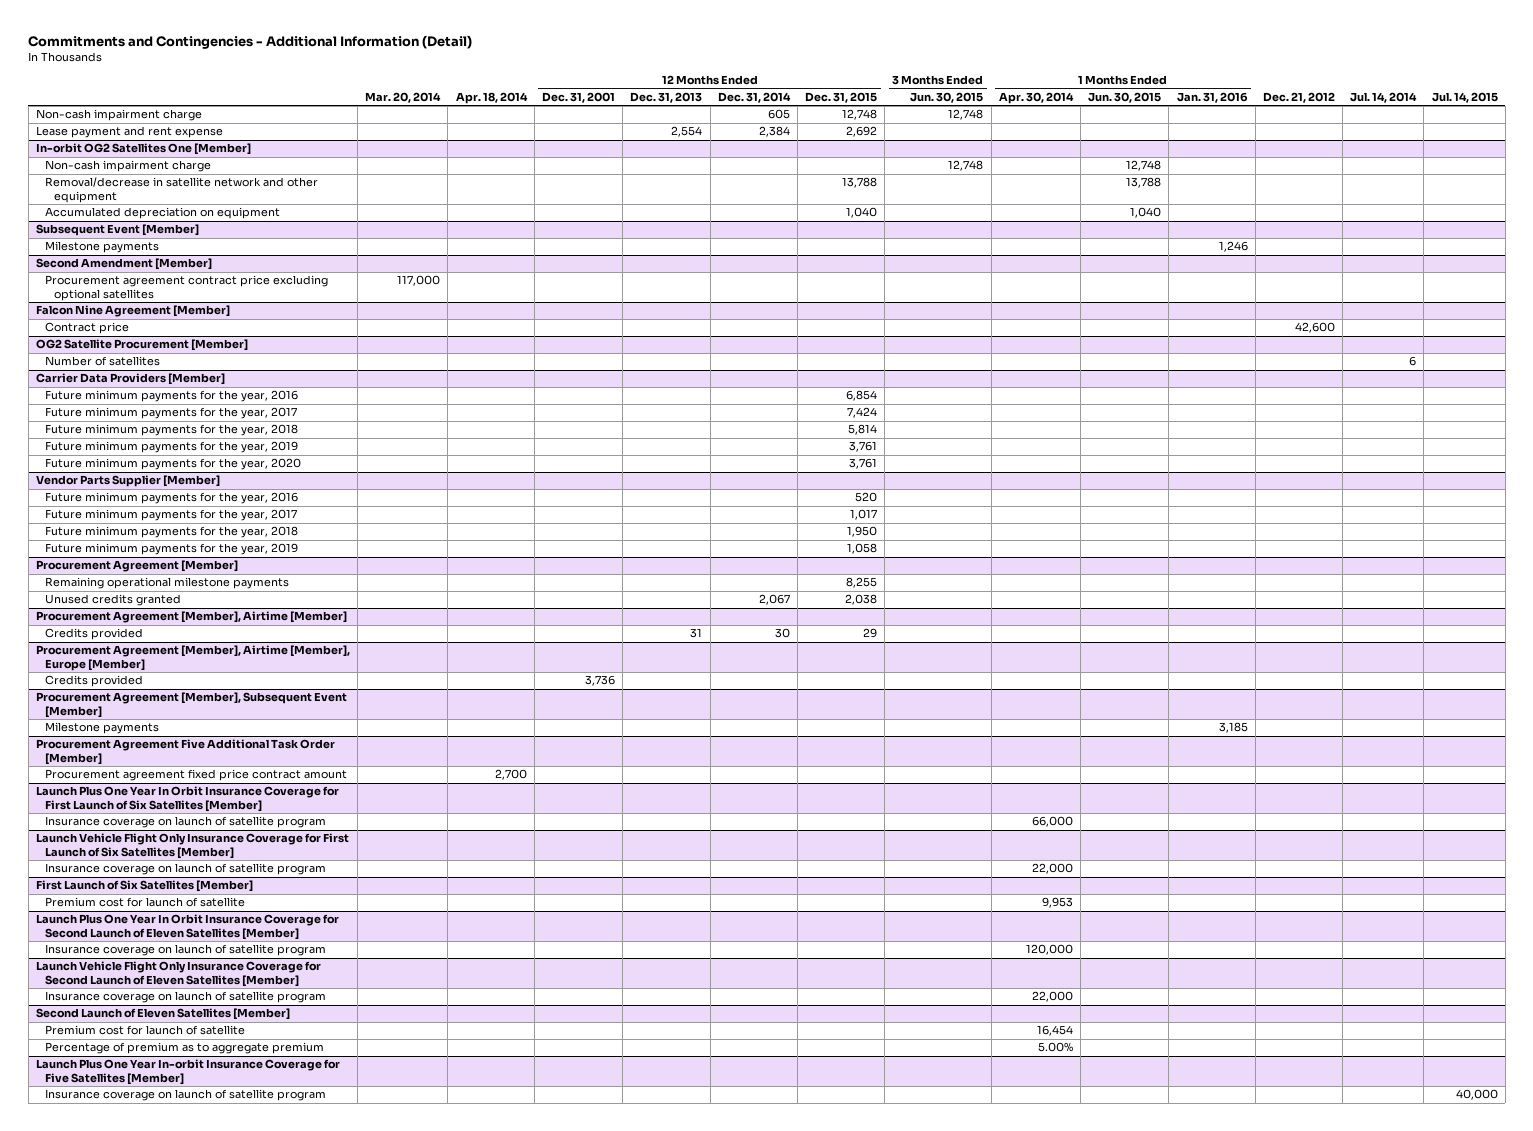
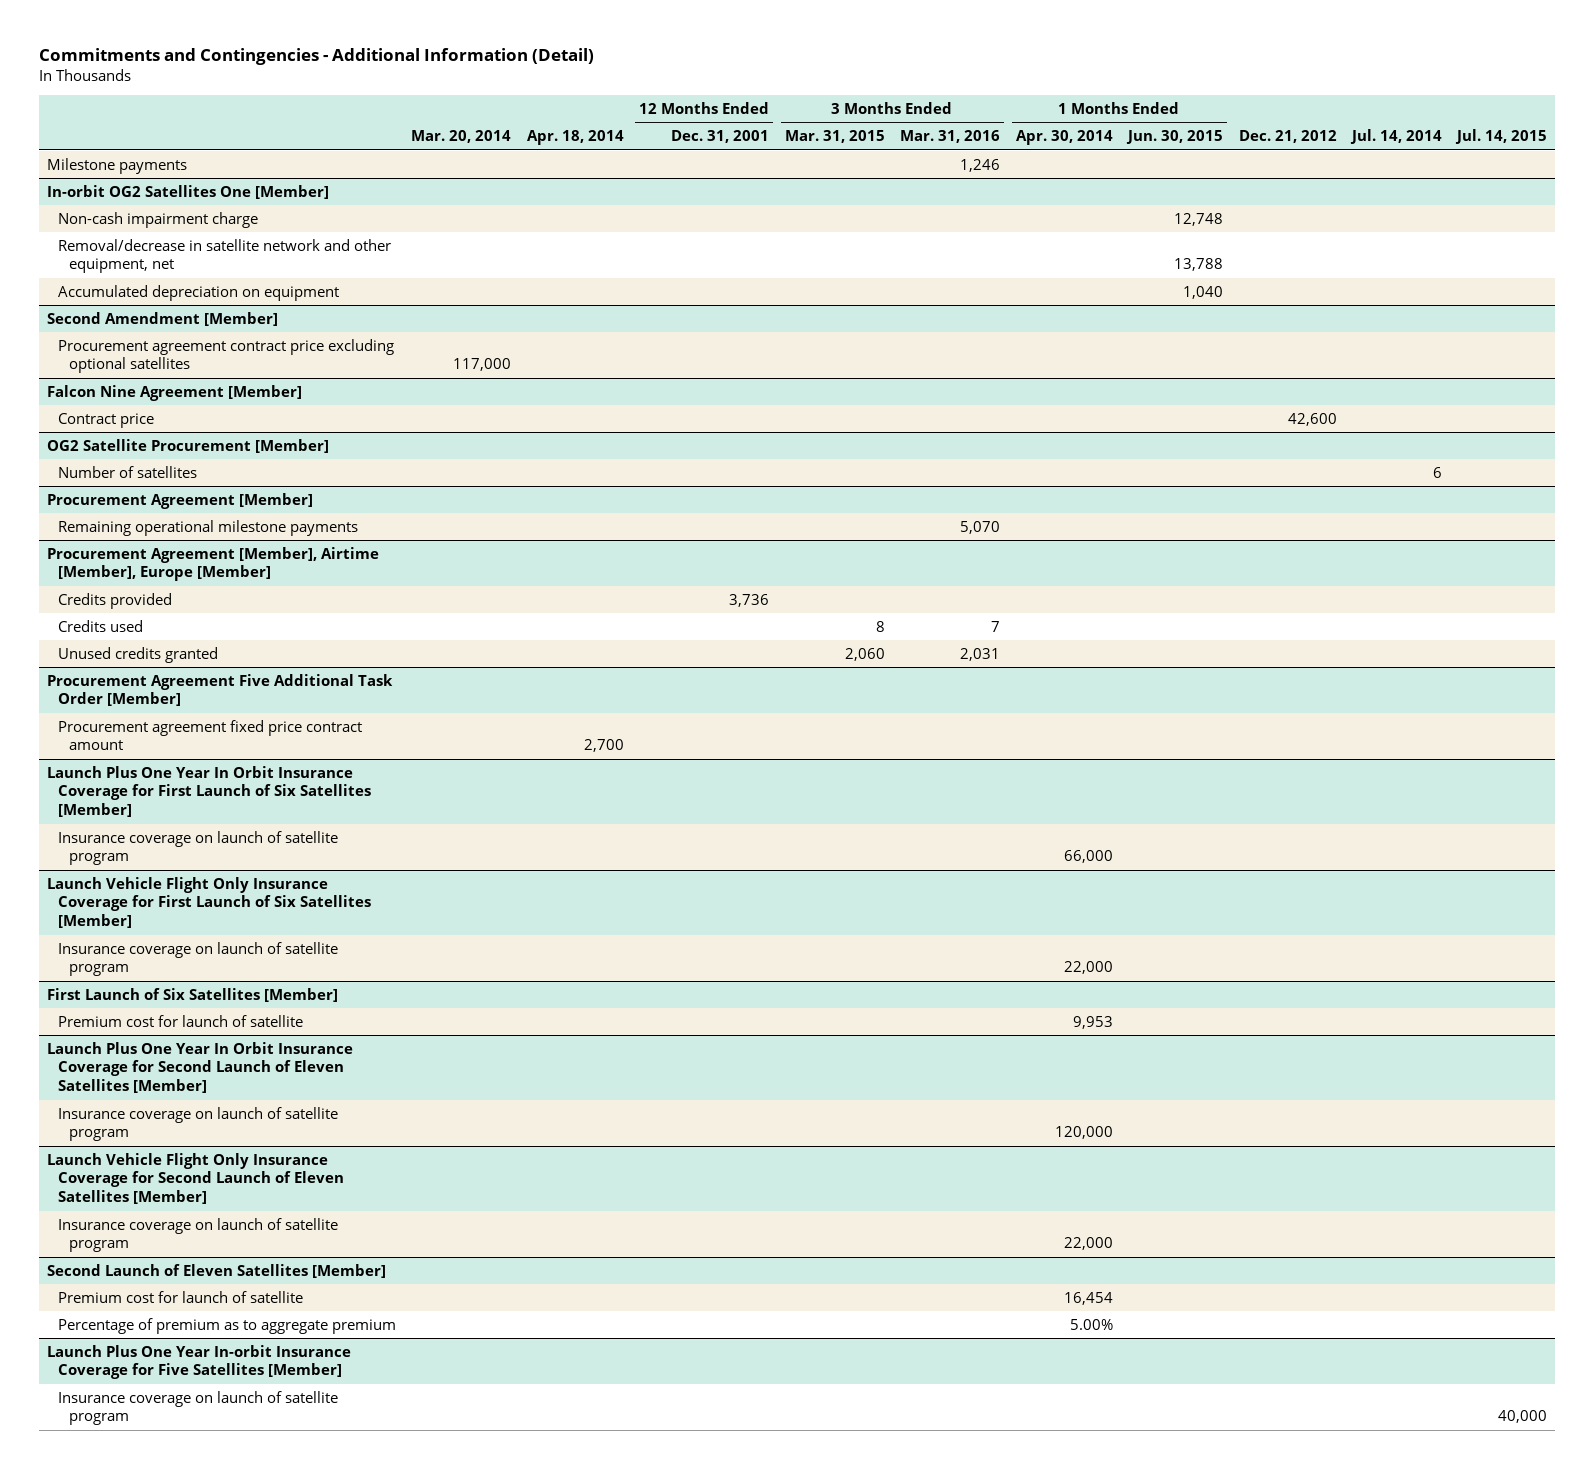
- | Mar. 20, 2014 | Apr. 18, 2014 | 12 Months Ended Dec. 31, 2001 | 12 Months Ended Dec. 31, 2013 | 12 Months Ended Dec. 31, 2014 | 12 Months Ended Dec. 31, 2015 | 3 Months Ended Jun. 30, 2015 | 1 Months Ended Apr. 30, 2014 | 1 Months Ended Jun. 30, 2015 | 1 Months Ended Jan. 31, 2016 | Dec. 21, 2012 | Jul. 14, 2014 | Jul. 14, 2015
+ | Mar. 20, 2014 | Apr. 18, 2014 | 12 Months Ended Dec. 31, 2001 | 3 Months Ended Mar. 31, 2015 | 3 Months Ended Mar. 31, 2016 | 1 Months Ended Apr. 30, 2014 | 1 Months Ended Jun. 30, 2015 | Dec. 21, 2012 | Jul. 14, 2014 | Jul. 14, 2015
- Non-cash impairment charge | | | | | 605 | 12,748 | 12,748 | | | | | |
- Lease payment and rent expense | | | | 2,554 | 2,384 | 2,692 | | | | | | |
+ Milestone payments | | | | | 1,246 | | | | |
@ In-orbit OG2 Satellites One [Member]
- Removal/decrease in satellite network and other equipment | | | | | | 13,788 | | | 13,788 | | | |
+ Removal/decrease in satellite network and other equipment, net | | | | | | | 13,788 | | |
- Subsequent Event [Member]
- Milestone payments | | | | | | | | | | 1,246 | | |
- Carrier Data Providers [Member]
- Future minimum payments for the year, 2016 | | | | | | 6,854 | | | | | | |
- Future minimum payments for the year, 2017 | | | | | | 7,424 | | | | | | |
- Future minimum payments for the year, 2018 | | | | | | 5,814 | | | | | | |
- Future minimum payments for the year, 2019 | | | | | | 3,761 | | | | | | |
- Future minimum payments for the year, 2020 | | | | | | 3,761 | | | | | | |
- Vendor Parts Supplier [Member]
- Future minimum payments for the year, 2016 | | | | | | 520 | | | | | | |
- Future minimum payments for the year, 2017 | | | | | | 1,017 | | | | | | |
- Future minimum payments for the year, 2018 | | | | | | 1,950 | | | | | | |
- Future minimum payments for the year, 2019 | | | | | | 1,058 | | | | | | |
@ Procurement Agreement [Member]
- Unused credits granted | | | | | 2,067 | 2,038 | | | | | | |
- Procurement Agreement [Member], Airtime [Member]
- Credits provided | | | | 31 | 30 | 29 | | | | | | |
- Procurement Agreement [Member], Subsequent Event [Member]
- Milestone payments | | | | | | | | | | 3,185 | | |
@ Procurement Agreement [Member], Airtime [Member], Europe [Member]
+ Credits used | | | | 8 | 7 | | | | |
+ Unused credits granted | | | | 2,060 | 2,031 | | | | |

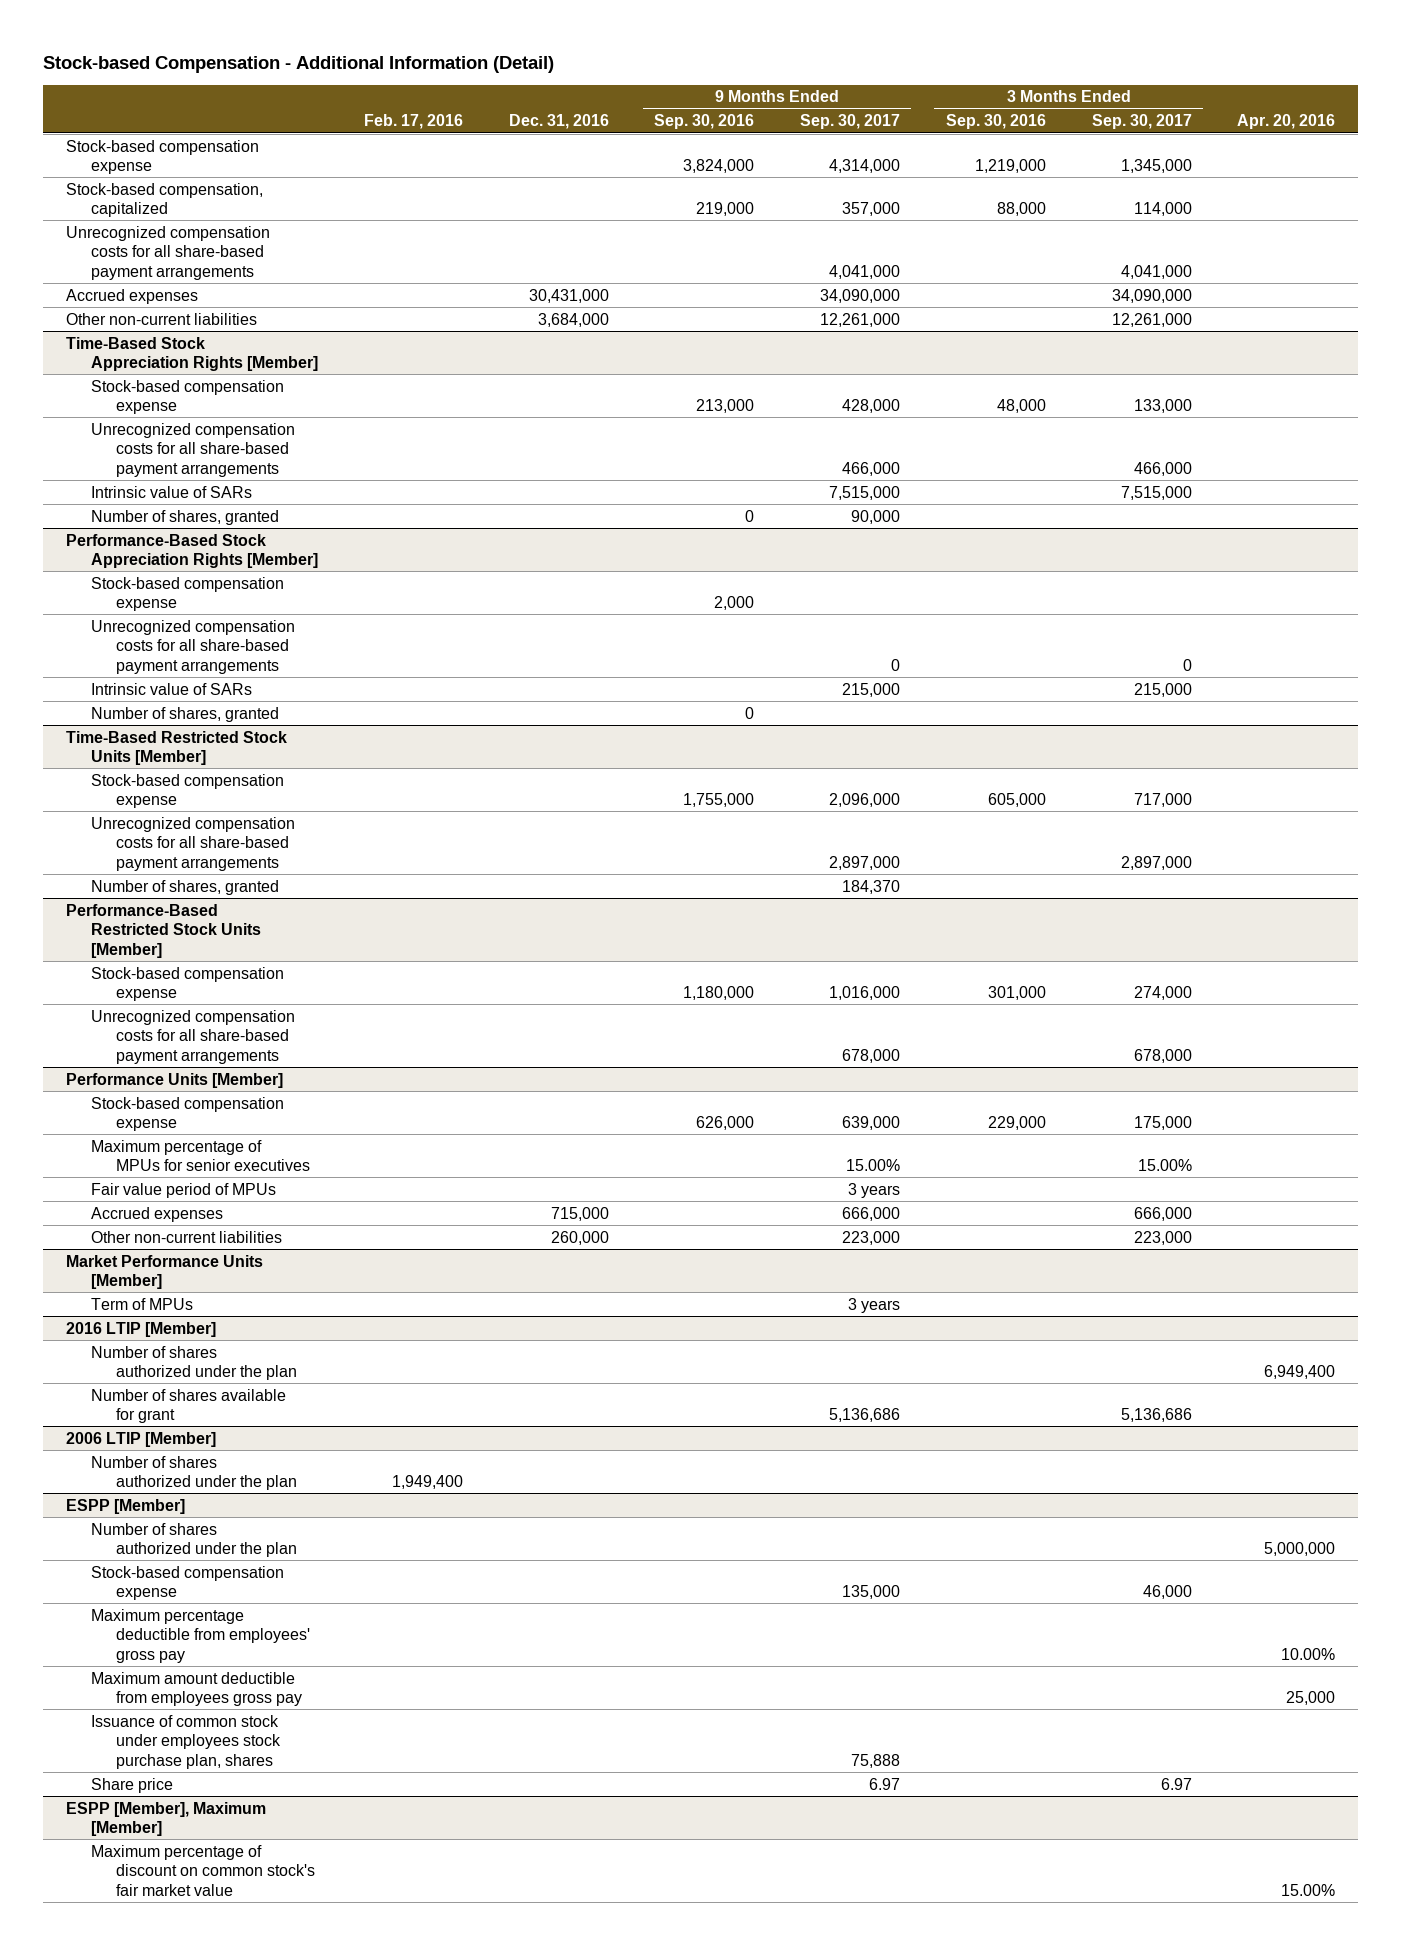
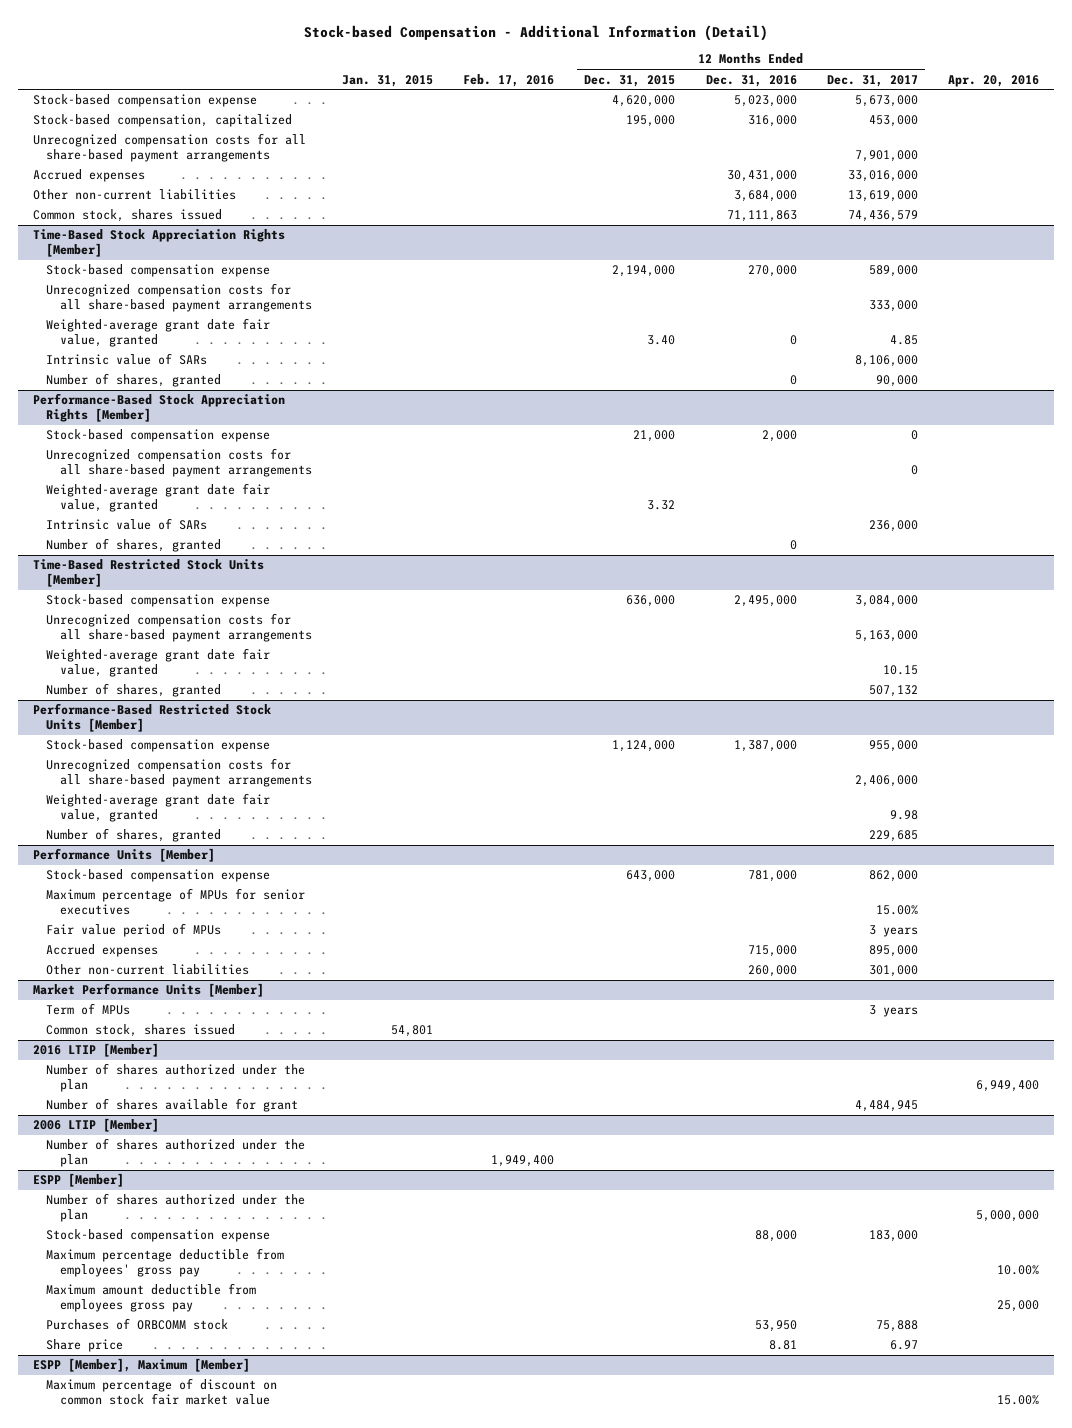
- | Feb. 17, 2016 | Dec. 31, 2016 | 9 Months Ended Sep. 30, 2016 | 9 Months Ended Sep. 30, 2017 | 3 Months Ended Sep. 30, 2016 | 3 Months Ended Sep. 30, 2017 | Apr. 20, 2016
+ | Jan. 31, 2015 | Feb. 17, 2016 | 12 Months Ended Dec. 31, 2015 | 12 Months Ended Dec. 31, 2016 | 12 Months Ended Dec. 31, 2017 | Apr. 20, 2016
+ Common stock, shares issued | | | | 71,111,863 | 74,436,579 |
@ Time-Based Stock Appreciation Rights [Member]
+ Weighted-average grant date fair value, granted | | | 3.40 | 0 | 4.85 |
@ Performance-Based Stock Appreciation Rights [Member]
+ Weighted-average grant date fair value, granted | | | 3.32 | | |
@ Time-Based Restricted Stock Units [Member]
+ Weighted-average grant date fair value, granted | | | | | 10.15 |
@ Performance-Based Restricted Stock Units [Member]
+ Weighted-average grant date fair value, granted | | | | | 9.98 |
+ Number of shares, granted | | | | | 229,685 |
@ Market Performance Units [Member]
+ Common stock, shares issued | 54,801 | | | | |
@ ESPP [Member]
- Issuance of common stock under employees stock purchase plan, shares | | | | 75,888 | | |
+ Purchases of ORBCOMM stock | | | | 53,950 | 75,888 |
@ ESPP [Member], Maximum [Member]
- Maximum percentage of discount on common stock's fair market value | | | | | | | 15.00%
+ Maximum percentage of discount on common stock fair market value | | | | | | 15.00%

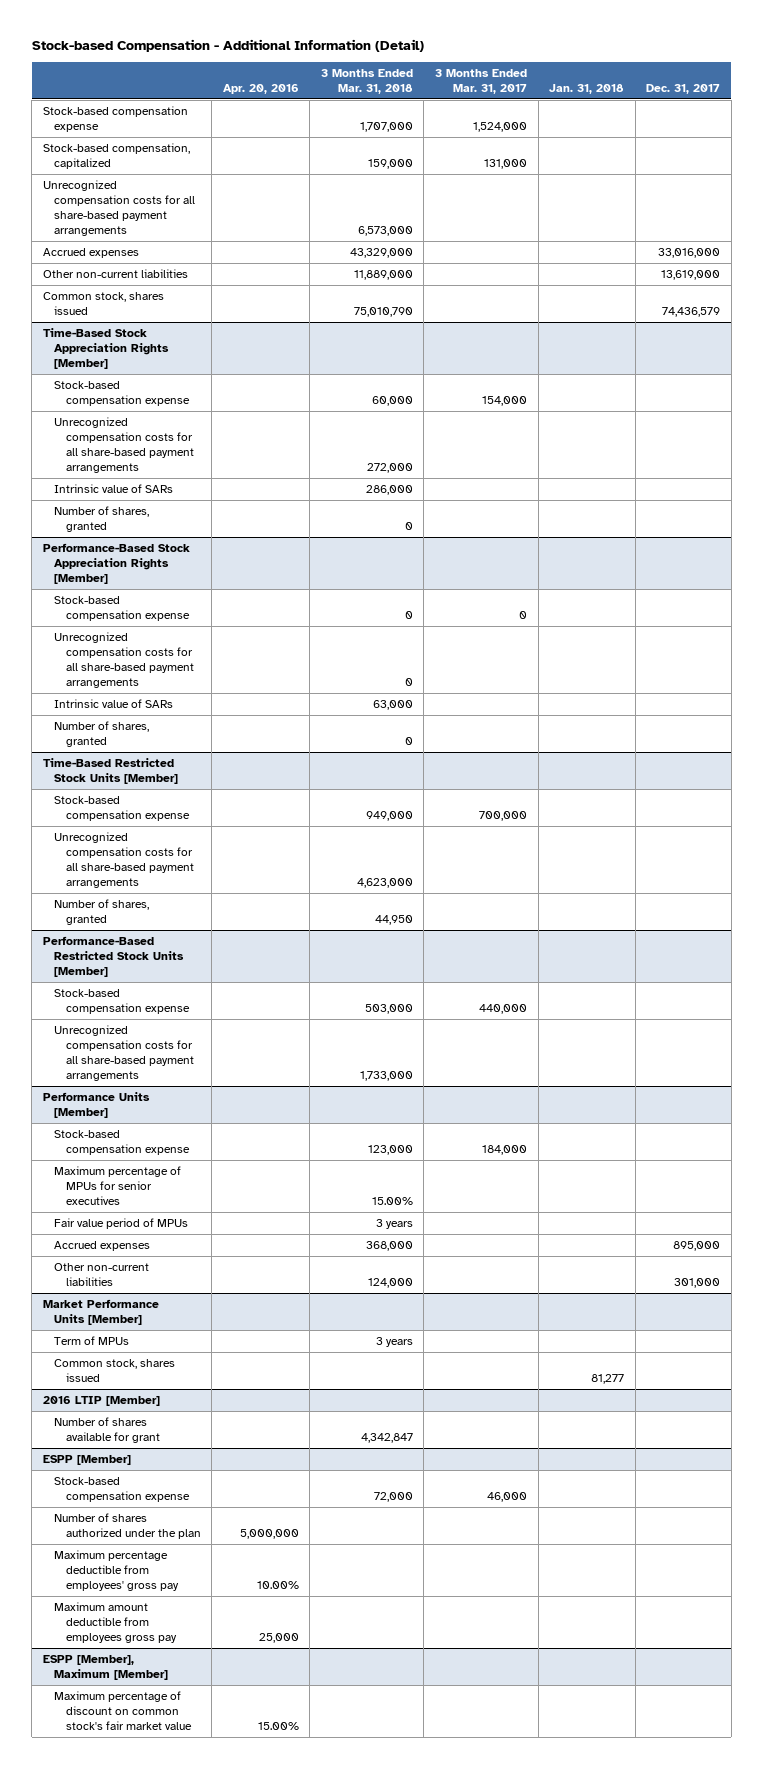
- | Jan. 31, 2015 | Feb. 17, 2016 | 12 Months Ended Dec. 31, 2015 | 12 Months Ended Dec. 31, 2016 | 12 Months Ended Dec. 31, 2017 | Apr. 20, 2016
+ | Apr. 20, 2016 | 3 Months Ended Mar. 31, 2018 | 3 Months Ended Mar. 31, 2017 | Jan. 31, 2018 | Dec. 31, 2017
@ Time-Based Stock Appreciation Rights [Member]
- Weighted-average grant date fair value, granted | | | 3.40 | 0 | 4.85 |
@ Performance-Based Stock Appreciation Rights [Member]
- Weighted-average grant date fair value, granted | | | 3.32 | | |
@ Time-Based Restricted Stock Units [Member]
- Weighted-average grant date fair value, granted | | | | | 10.15 |
@ Performance-Based Restricted Stock Units [Member]
- Weighted-average grant date fair value, granted | | | | | 9.98 |
- Number of shares, granted | | | | | 229,685 |
@ 2016 LTIP [Member]
- Number of shares authorized under the plan | | | | | | 6,949,400
- 2006 LTIP [Member]
- Number of shares authorized under the plan | | 1,949,400 | | | |
@ ESPP [Member]
moved down: Number of shares authorized under the plan | 5,000,000 | | | |
- Purchases of ORBCOMM stock | | | | 53,950 | 75,888 |
- Share price | | | | 8.81 | 6.97 |
@ ESPP [Member], Maximum [Member]
- Maximum percentage of discount on common stock fair market value | | | | | | 15.00%
+ Maximum percentage of discount on common stock's fair market value | 15.00% | | | |

